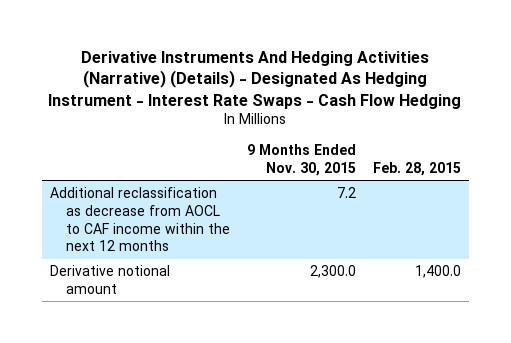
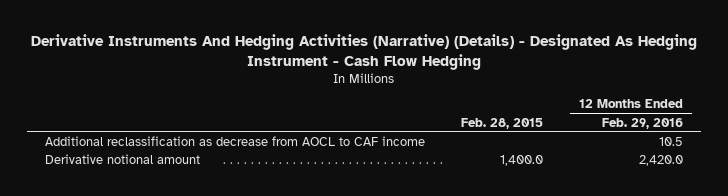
- Derivative Instruments And Hedging Activities (Narrative) (Details) - Designated As Hedging Instrument - Interest Rate Swaps - Cash Flow Hedging
+ Derivative Instruments And Hedging Activities (Narrative) (Details) - Designated As Hedging Instrument - Cash Flow Hedging
- | 9 Months Ended Nov. 30, 2015 | Feb. 28, 2015
+ | Feb. 28, 2015 | 12 Months Ended Feb. 29, 2016
- Additional reclassification as decrease from AOCL to CAF income within the next 12 months | 7.2 |
+ Additional reclassification as decrease from AOCL to CAF income | | 10.5

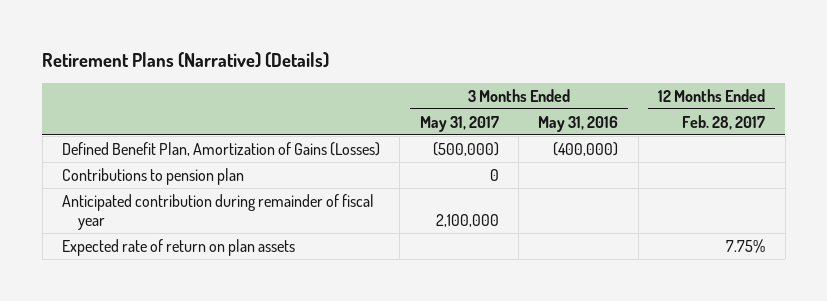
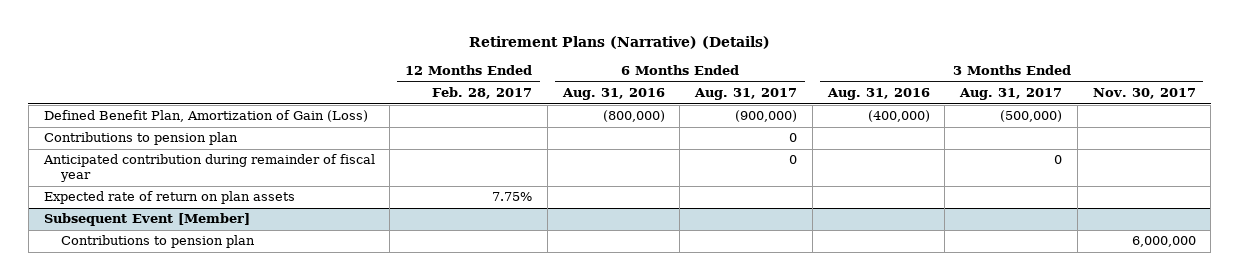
- | 3 Months Ended May 31, 2017 | 3 Months Ended May 31, 2016 | 12 Months Ended Feb. 28, 2017
+ | 12 Months Ended Feb. 28, 2017 | 6 Months Ended Aug. 31, 2016 | 6 Months Ended Aug. 31, 2017 | 3 Months Ended Aug. 31, 2016 | 3 Months Ended Aug. 31, 2017 | 3 Months Ended Nov. 30, 2017
- Defined Benefit Plan, Amortization of Gains (Losses) | (500,000) | (400,000) |
+ Defined Benefit Plan, Amortization of Gain (Loss) | | (800,000) | (900,000) | (400,000) | (500,000) |
+ Subsequent Event [Member]
+ Contributions to pension plan | | | | | | 6,000,000

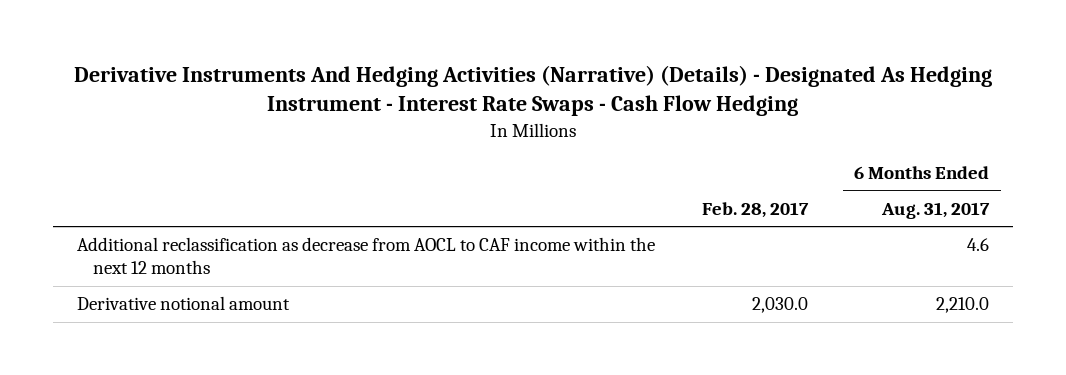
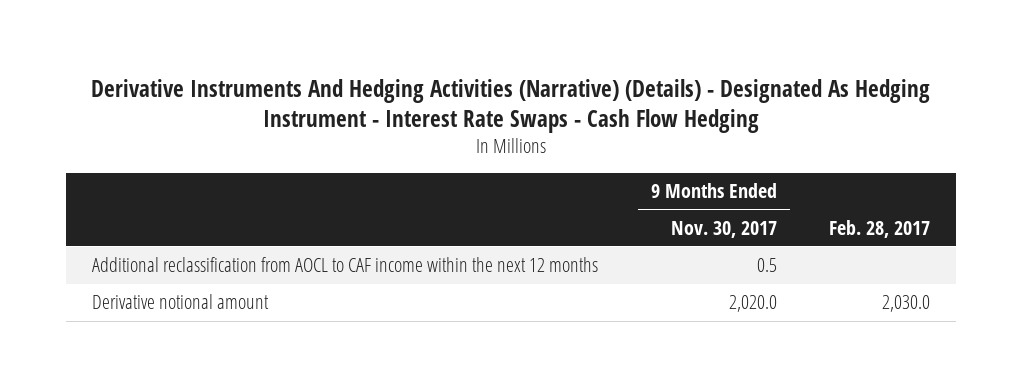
- | Feb. 28, 2017 | 6 Months Ended Aug. 31, 2017
+ | 9 Months Ended Nov. 30, 2017 | Feb. 28, 2017
- Additional reclassification as decrease from AOCL to CAF income within the next 12 months | | 4.6
+ Additional reclassification from AOCL to CAF income within the next 12 months | 0.5 |

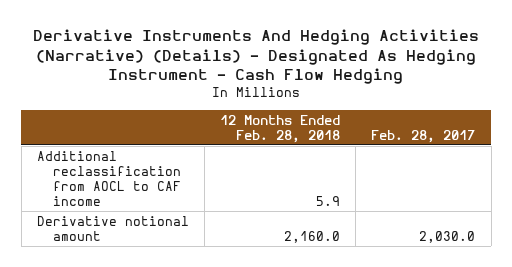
- Derivative Instruments And Hedging Activities (Narrative) (Details) - Designated As Hedging Instrument - Interest Rate Swaps - Cash Flow Hedging
+ Derivative Instruments And Hedging Activities (Narrative) (Details) - Designated As Hedging Instrument - Cash Flow Hedging
- | 9 Months Ended Nov. 30, 2017 | Feb. 28, 2017
+ | 12 Months Ended Feb. 28, 2018 | Feb. 28, 2017
- Additional reclassification from AOCL to CAF income within the next 12 months | 0.5 |
+ Additional reclassification from AOCL to CAF income | 5.9 |

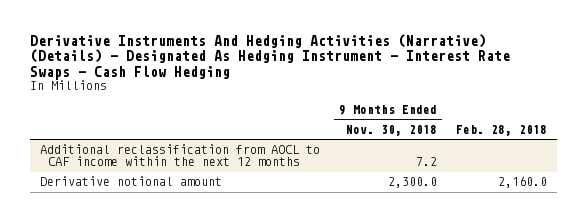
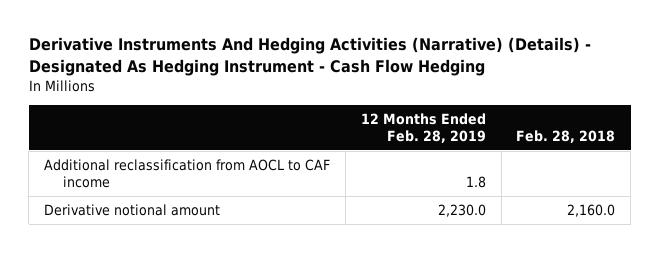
- Derivative Instruments And Hedging Activities (Narrative) (Details) - Designated As Hedging Instrument - Interest Rate Swaps - Cash Flow Hedging
+ Derivative Instruments And Hedging Activities (Narrative) (Details) - Designated As Hedging Instrument - Cash Flow Hedging
- | 9 Months Ended Nov. 30, 2018 | Feb. 28, 2018
+ | 12 Months Ended Feb. 28, 2019 | Feb. 28, 2018
- Additional reclassification from AOCL to CAF income within the next 12 months | 7.2 |
+ Additional reclassification from AOCL to CAF income | 1.8 |

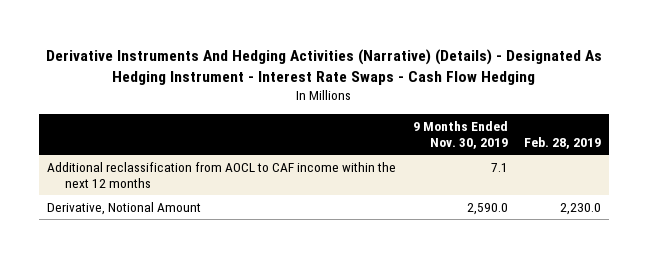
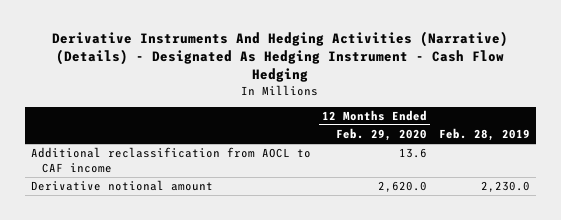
- Derivative Instruments And Hedging Activities (Narrative) (Details) - Designated As Hedging Instrument - Interest Rate Swaps - Cash Flow Hedging
+ Derivative Instruments And Hedging Activities (Narrative) (Details) - Designated As Hedging Instrument - Cash Flow Hedging
- | 9 Months Ended Nov. 30, 2019 | Feb. 28, 2019
+ | 12 Months Ended Feb. 29, 2020 | Feb. 28, 2019
- Additional reclassification from AOCL to CAF income within the next 12 months | 7.1 |
- Derivative, Notional Amount | 2,590.0 | 2,230.0
+ Additional reclassification from AOCL to CAF income | 13.6 |
+ Derivative notional amount | 2,620.0 | 2,230.0

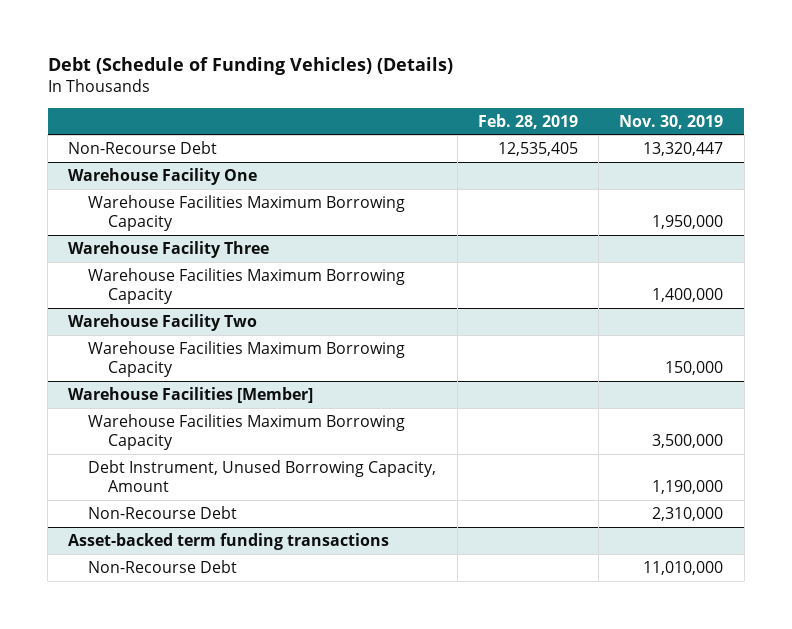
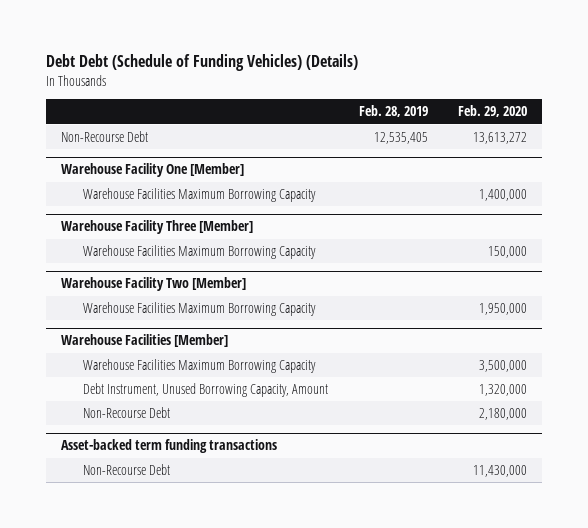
- Debt (Schedule of Funding Vehicles) (Details)
+ Debt Debt (Schedule of Funding Vehicles) (Details)
- | Feb. 28, 2019 | Nov. 30, 2019
+ | Feb. 28, 2019 | Feb. 29, 2020
- Warehouse Facility One
+ Warehouse Facility One [Member]
- Warehouse Facility Three
+ Warehouse Facility Three [Member]
- Warehouse Facility Two
+ Warehouse Facility Two [Member]

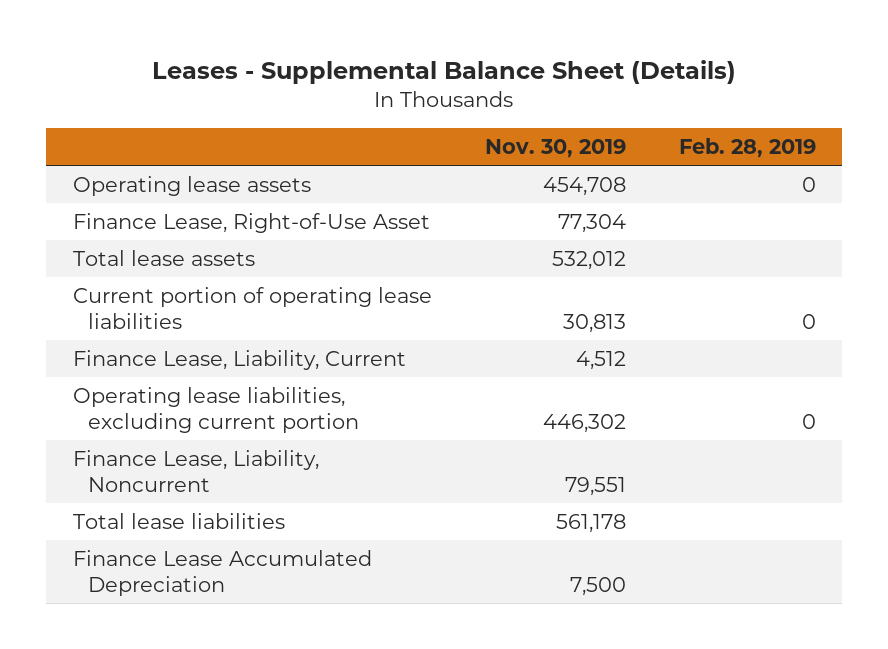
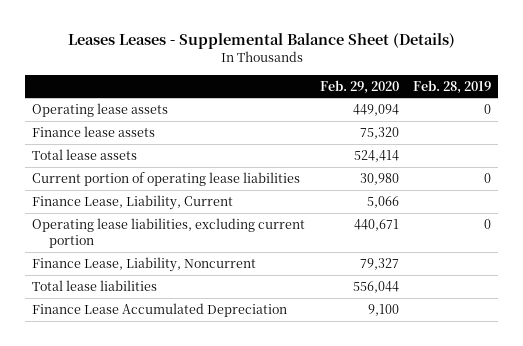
- Leases - Supplemental Balance Sheet (Details)
+ Leases Leases - Supplemental Balance Sheet (Details)
- | Nov. 30, 2019 | Feb. 28, 2019
+ | Feb. 29, 2020 | Feb. 28, 2019
- Finance Lease, Right-of-Use Asset | 77,304 |
+ Finance lease assets | 75,320 |

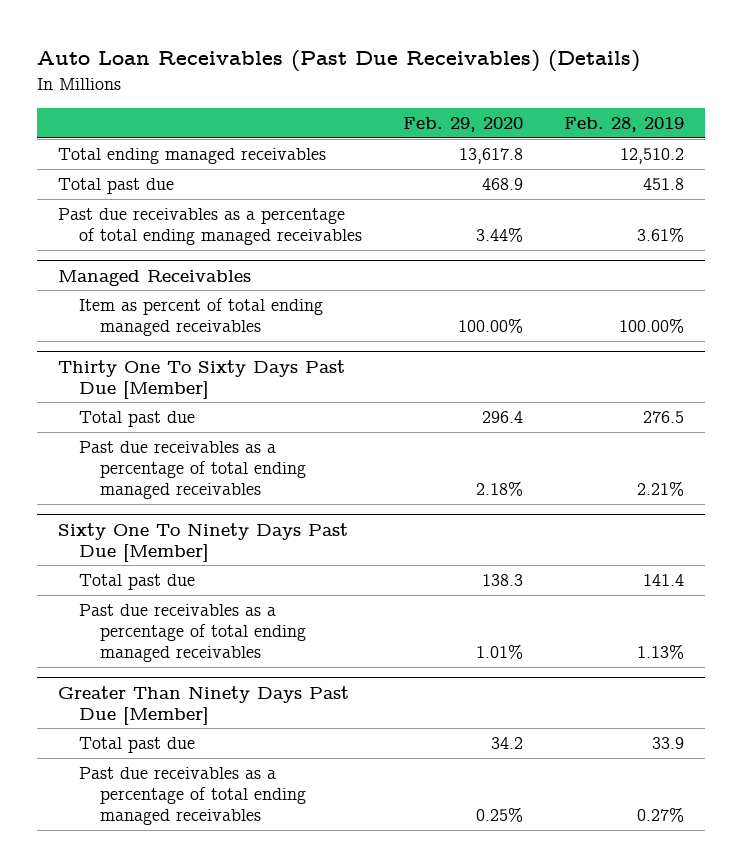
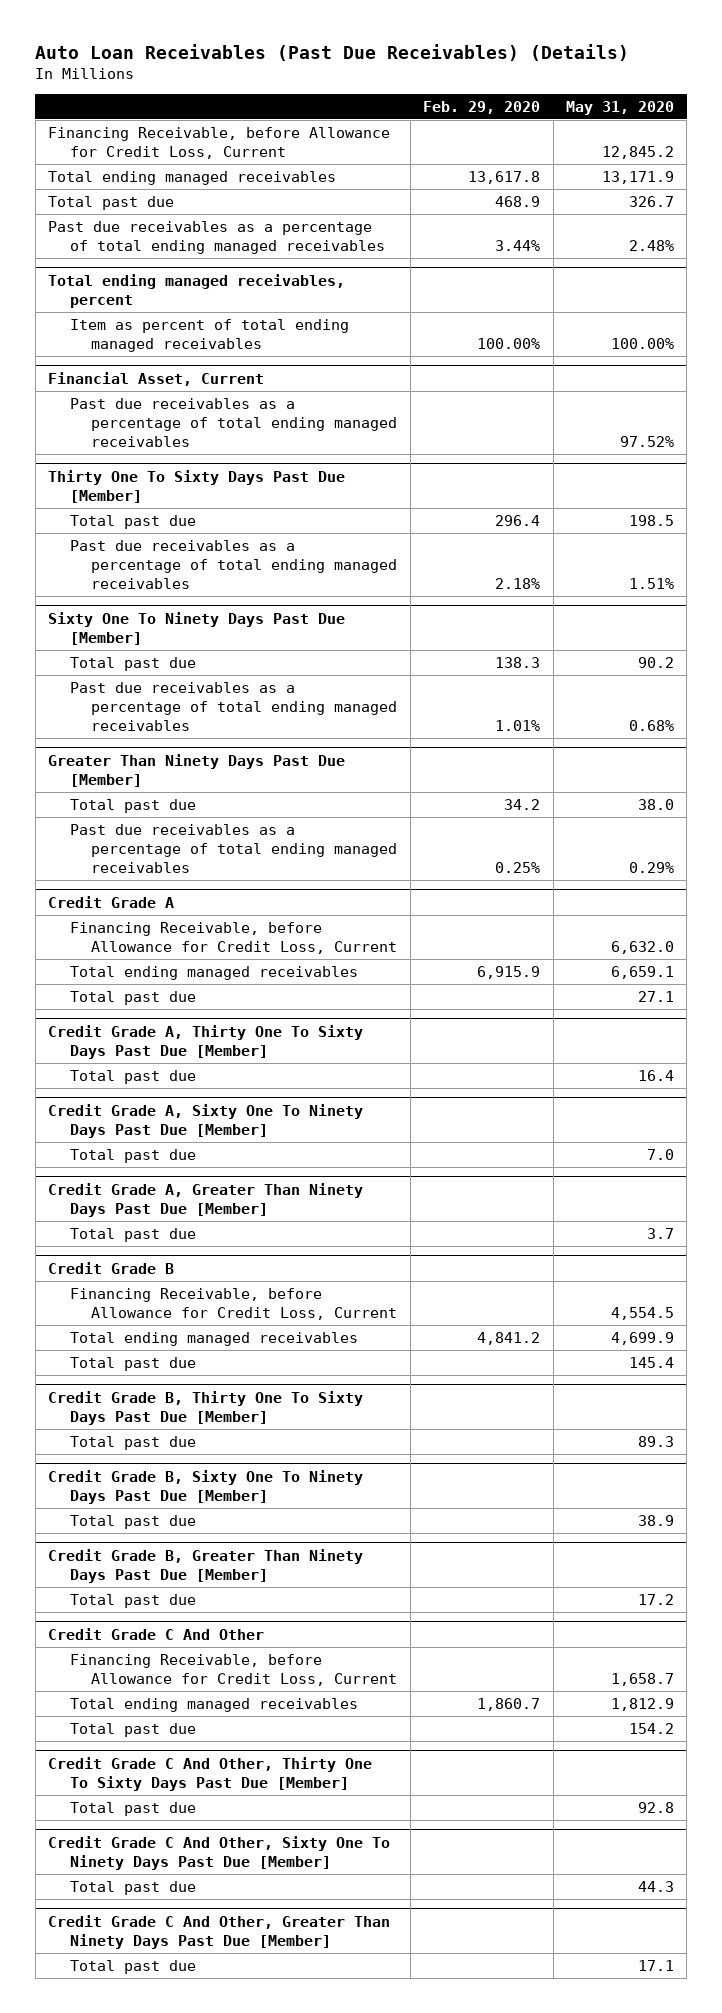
- | Feb. 29, 2020 | Feb. 28, 2019
+ | Feb. 29, 2020 | May 31, 2020
+ Financing Receivable, before Allowance for Credit Loss, Current | | 12,845.2
- Managed Receivables
+ Total ending managed receivables, percent
+ Financial Asset, Current
+ Past due receivables as a percentage of total ending managed receivables | | 97.52%
+ Credit Grade A
+ Financing Receivable, before Allowance for Credit Loss, Current | | 6,632.0
+ Total ending managed receivables | 6,915.9 | 6,659.1
+ Total past due | | 27.1
+ Credit Grade A, Thirty One To Sixty Days Past Due [Member]
+ Total past due | | 16.4
+ Credit Grade A, Sixty One To Ninety Days Past Due [Member]
+ Total past due | | 7.0
+ Credit Grade A, Greater Than Ninety Days Past Due [Member]
+ Total past due | | 3.7
+ Credit Grade B
+ Financing Receivable, before Allowance for Credit Loss, Current | | 4,554.5
+ Total ending managed receivables | 4,841.2 | 4,699.9
+ Total past due | | 145.4
+ Credit Grade B, Thirty One To Sixty Days Past Due [Member]
+ Total past due | | 89.3
+ Credit Grade B, Sixty One To Ninety Days Past Due [Member]
+ Total past due | | 38.9
+ Credit Grade B, Greater Than Ninety Days Past Due [Member]
+ Total past due | | 17.2
+ Credit Grade C And Other
+ Financing Receivable, before Allowance for Credit Loss, Current | | 1,658.7
+ Total ending managed receivables | 1,860.7 | 1,812.9
+ Total past due | | 154.2
+ Credit Grade C And Other, Thirty One To Sixty Days Past Due [Member]
+ Total past due | | 92.8
+ Credit Grade C And Other, Sixty One To Ninety Days Past Due [Member]
+ Total past due | | 44.3
+ Credit Grade C And Other, Greater Than Ninety Days Past Due [Member]
+ Total past due | | 17.1

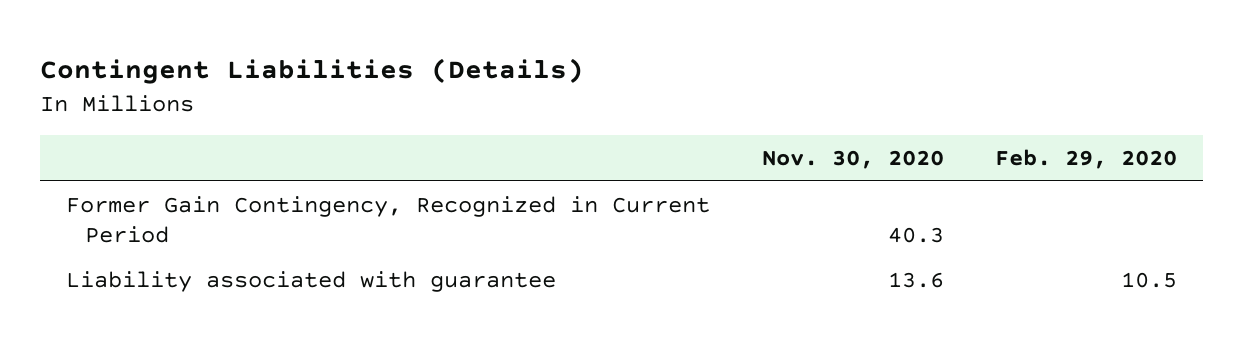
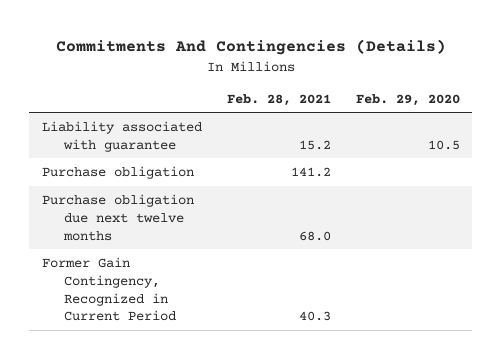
- Contingent Liabilities (Details)
+ Commitments And Contingencies (Details)
- | Nov. 30, 2020 | Feb. 29, 2020
+ | Feb. 28, 2021 | Feb. 29, 2020
+ Purchase obligation | 141.2 |
+ Purchase obligation due next twelve months | 68.0 |
moved down: Former Gain Contingency, Recognized in Current Period | 40.3 |

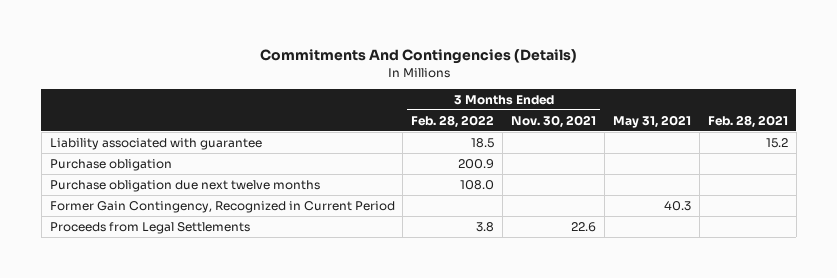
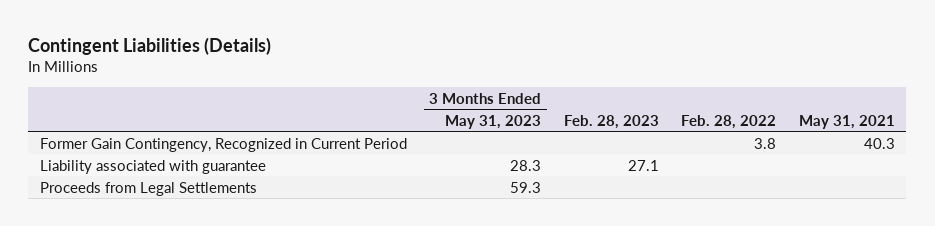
- Commitments And Contingencies (Details)
+ Contingent Liabilities (Details)
- | 3 Months Ended Feb. 28, 2022 | 3 Months Ended Nov. 30, 2021 | May 31, 2021 | Feb. 28, 2021
+ | 3 Months Ended May 31, 2023 | Feb. 28, 2023 | Feb. 28, 2022 | May 31, 2021
- Purchase obligation | 200.9 | | |
- Purchase obligation due next twelve months | 108.0 | | |
moved down: Liability associated with guarantee | 28.3 | 27.1 | |

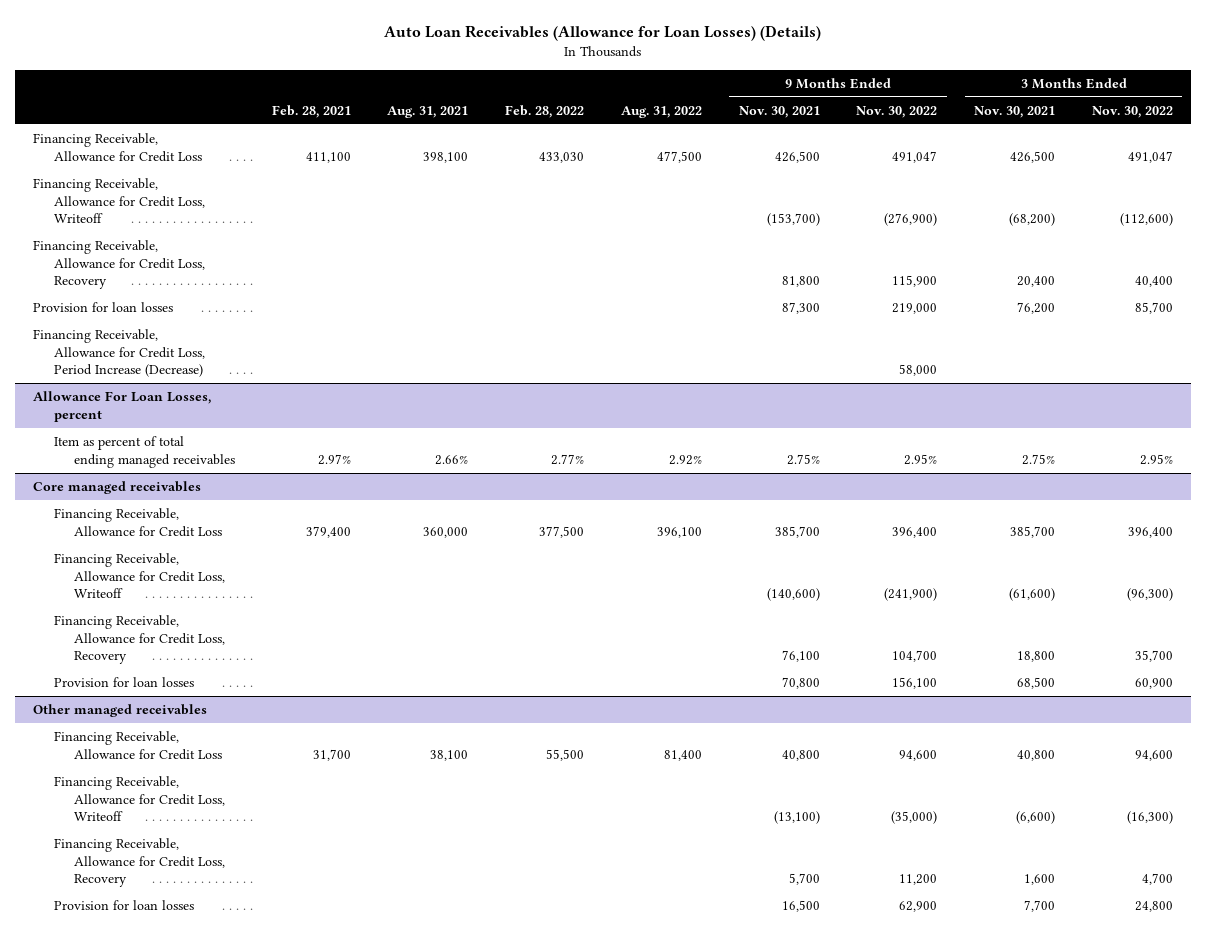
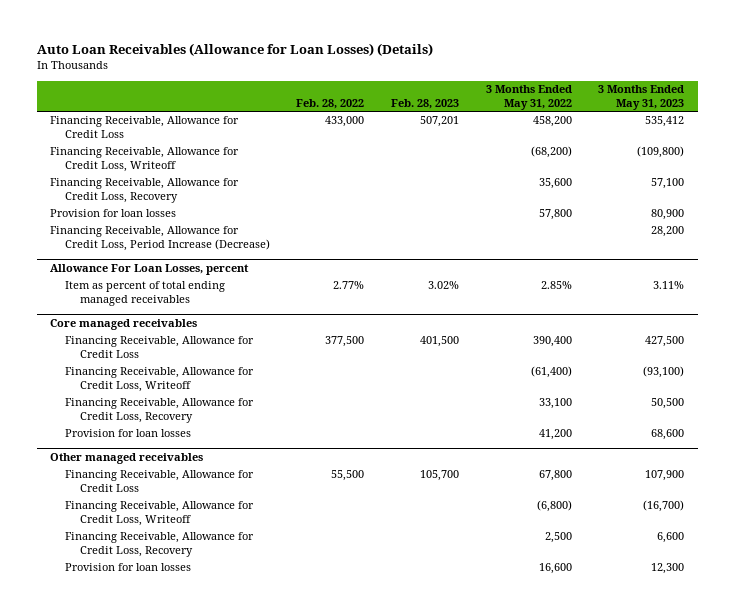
- | Feb. 28, 2021 | Aug. 31, 2021 | Feb. 28, 2022 | Aug. 31, 2022 | 9 Months Ended Nov. 30, 2021 | 9 Months Ended Nov. 30, 2022 | 3 Months Ended Nov. 30, 2021 | 3 Months Ended Nov. 30, 2022
+ | Feb. 28, 2022 | Feb. 28, 2023 | 3 Months Ended May 31, 2022 | 3 Months Ended May 31, 2023
- Financing Receivable, Allowance for Credit Loss | 411,100 | 398,100 | 433,030 | 477,500 | 426,500 | 491,047 | 426,500 | 491,047
+ Financing Receivable, Allowance for Credit Loss | 433,000 | 507,201 | 458,200 | 535,412

